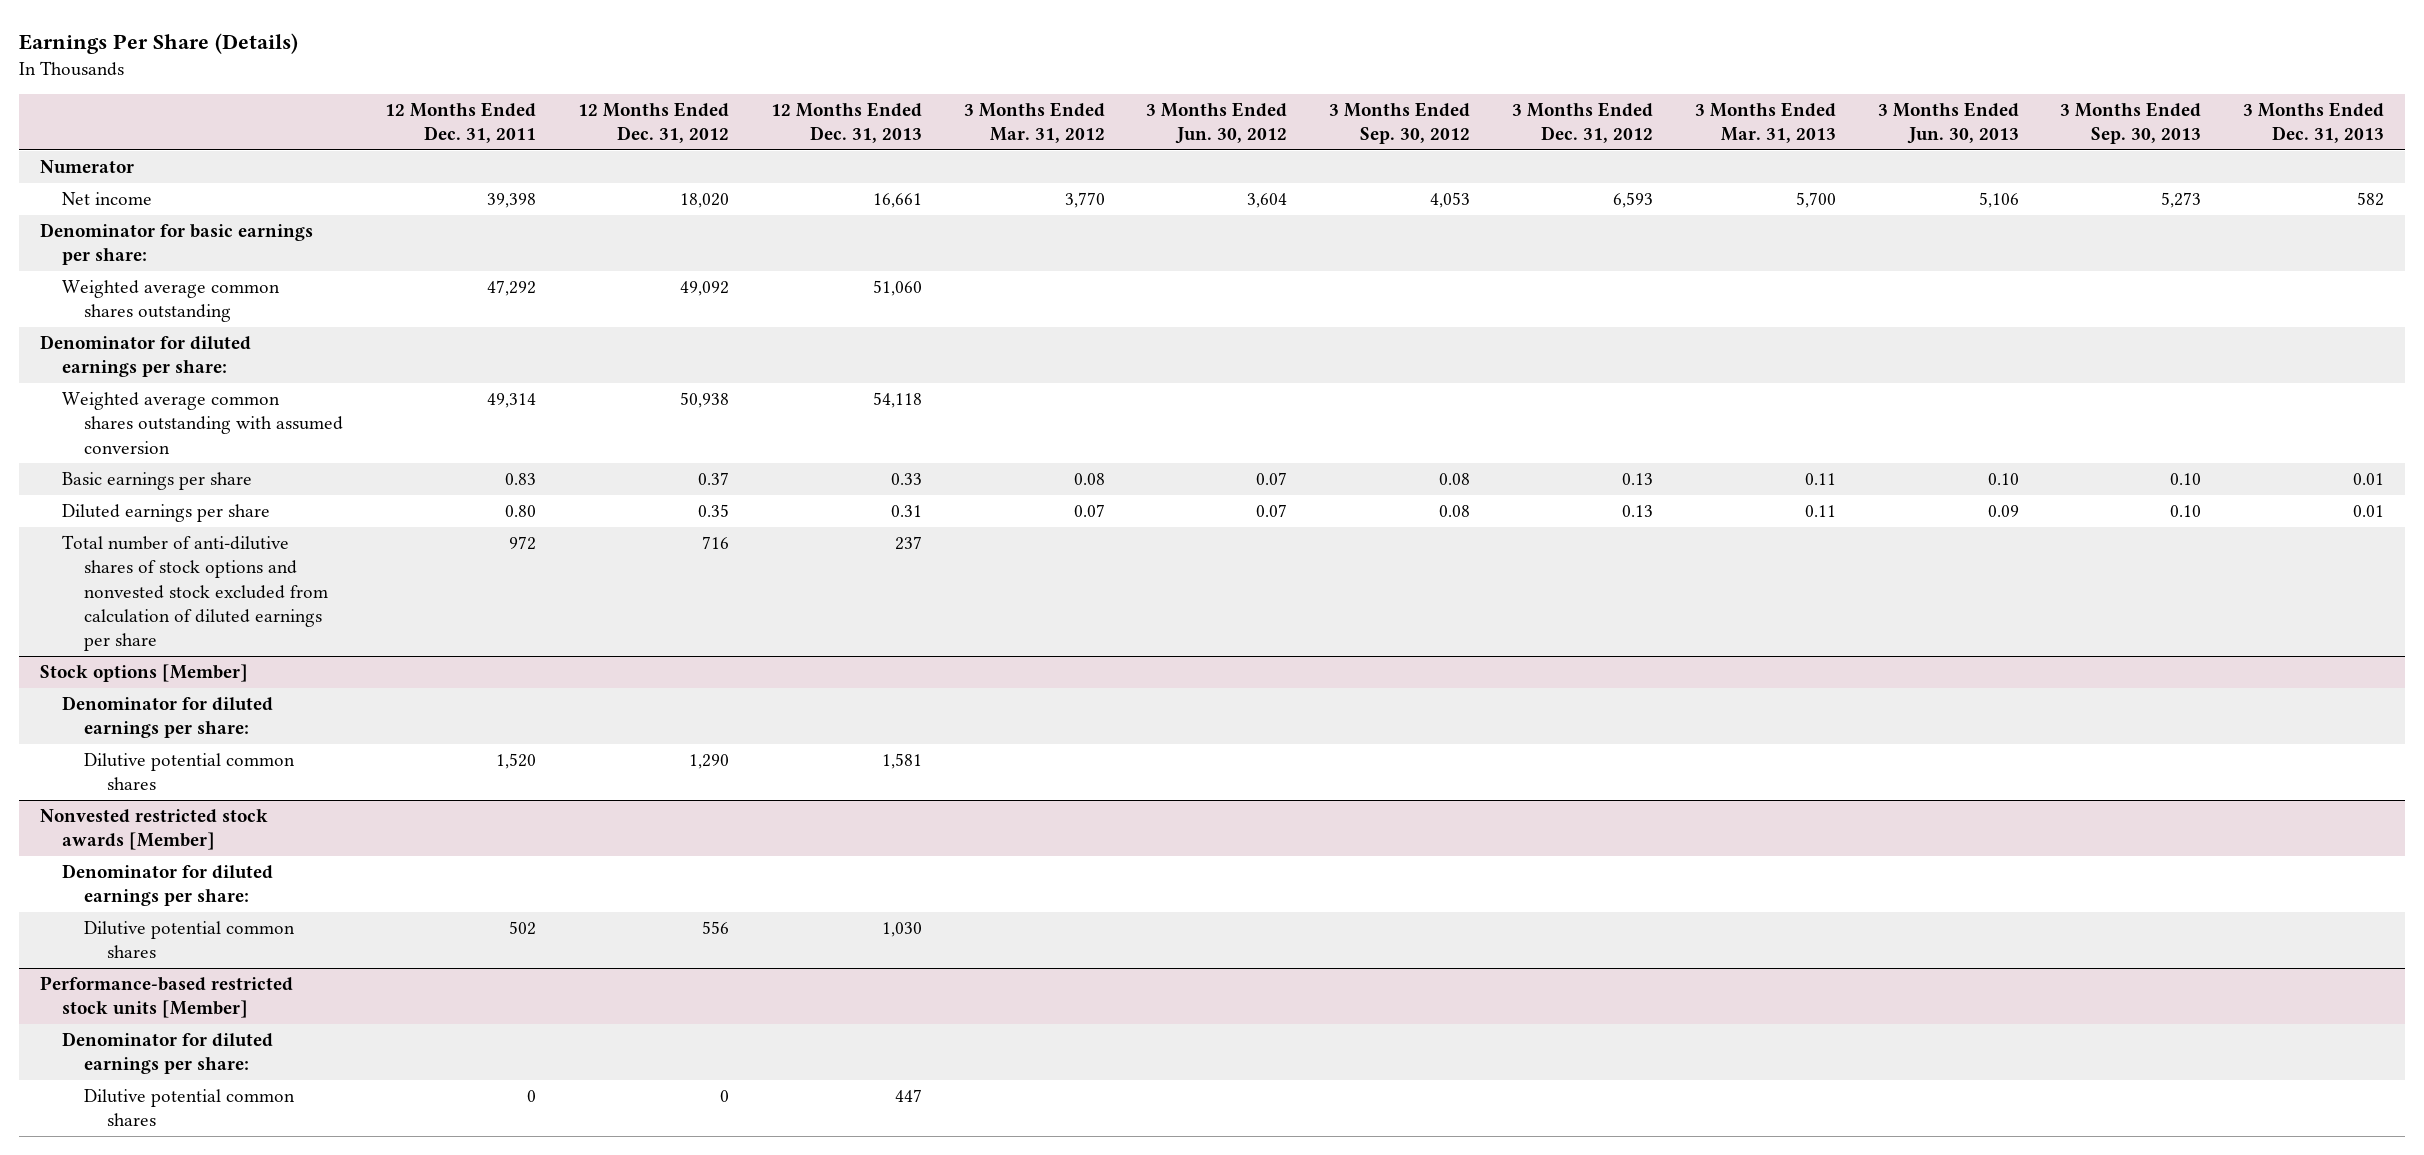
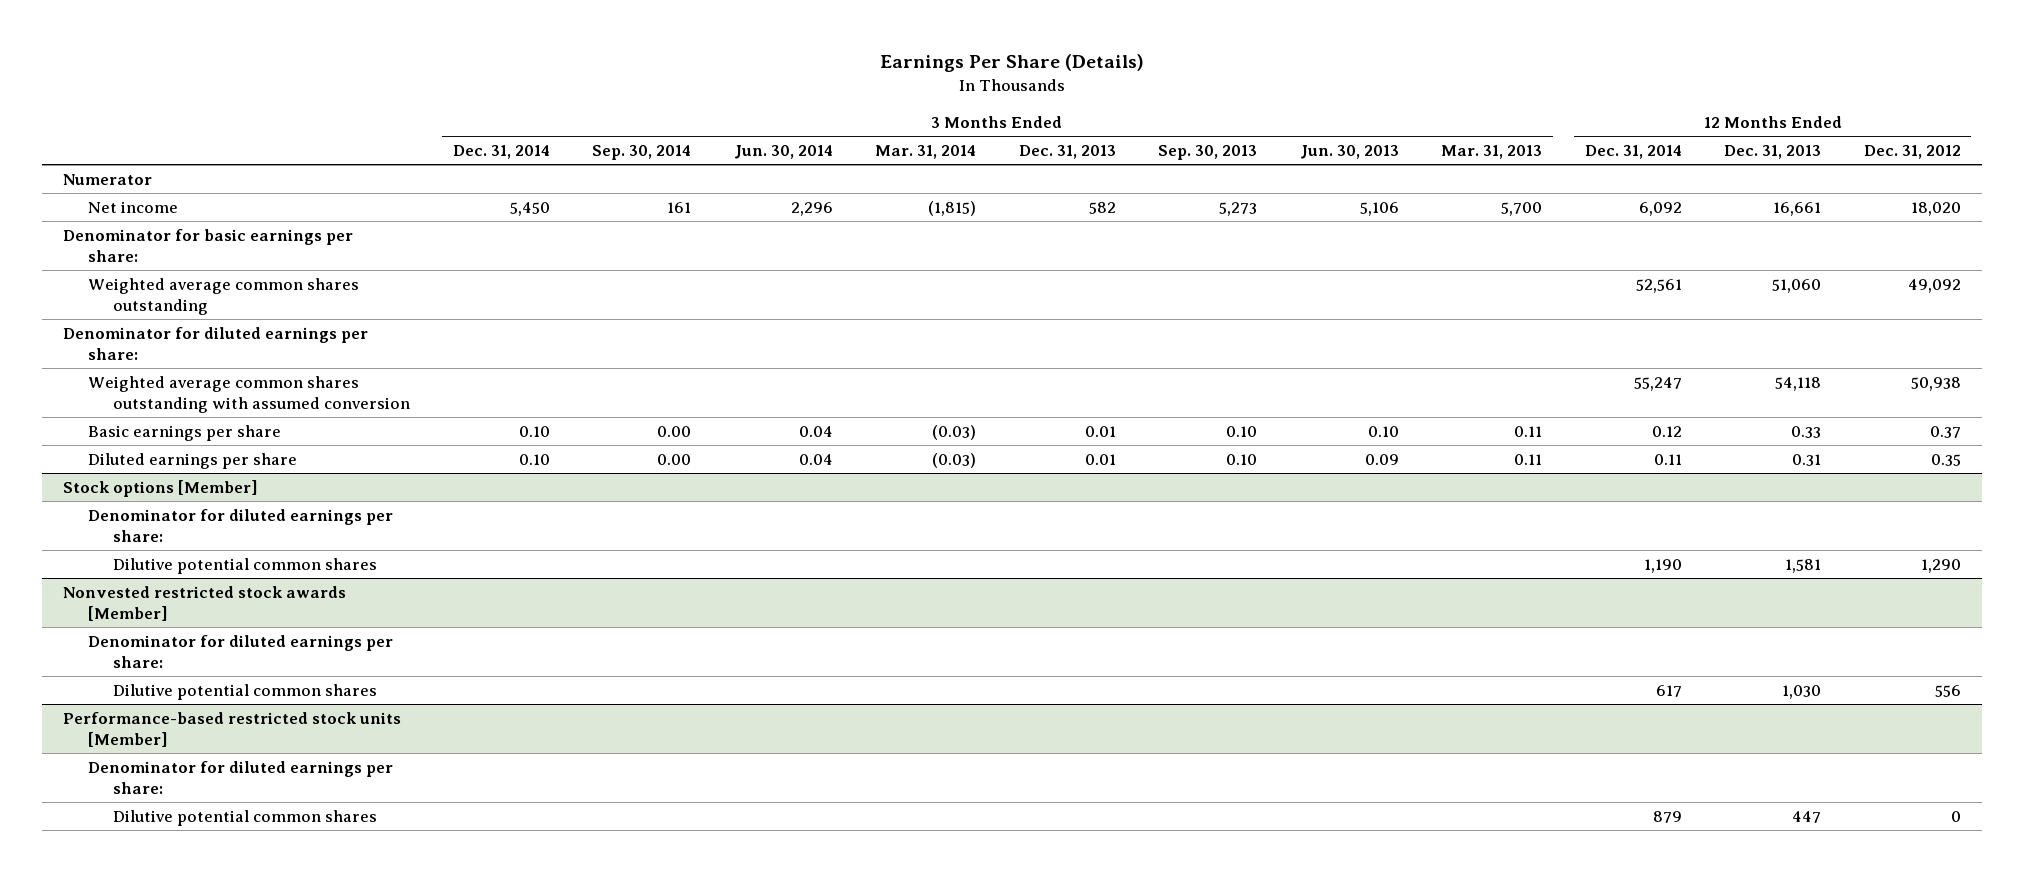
- | 12 Months Ended Dec. 31, 2011 | 12 Months Ended Dec. 31, 2012 | 12 Months Ended Dec. 31, 2013 | 3 Months Ended Mar. 31, 2012 | 3 Months Ended Jun. 30, 2012 | 3 Months Ended Sep. 30, 2012 | 3 Months Ended Dec. 31, 2012 | 3 Months Ended Mar. 31, 2013 | 3 Months Ended Jun. 30, 2013 | 3 Months Ended Sep. 30, 2013 | 3 Months Ended Dec. 31, 2013
+ | 3 Months Ended Dec. 31, 2014 | 3 Months Ended Sep. 30, 2014 | 3 Months Ended Jun. 30, 2014 | 3 Months Ended Mar. 31, 2014 | 3 Months Ended Dec. 31, 2013 | 3 Months Ended Sep. 30, 2013 | 3 Months Ended Jun. 30, 2013 | 3 Months Ended Mar. 31, 2013 | 12 Months Ended Dec. 31, 2014 | 12 Months Ended Dec. 31, 2013 | 12 Months Ended Dec. 31, 2012
- Total number of anti-dilutive shares of stock options and nonvested stock excluded from calculation of diluted earnings per share | 972 | 716 | 237 | | | | | | | |

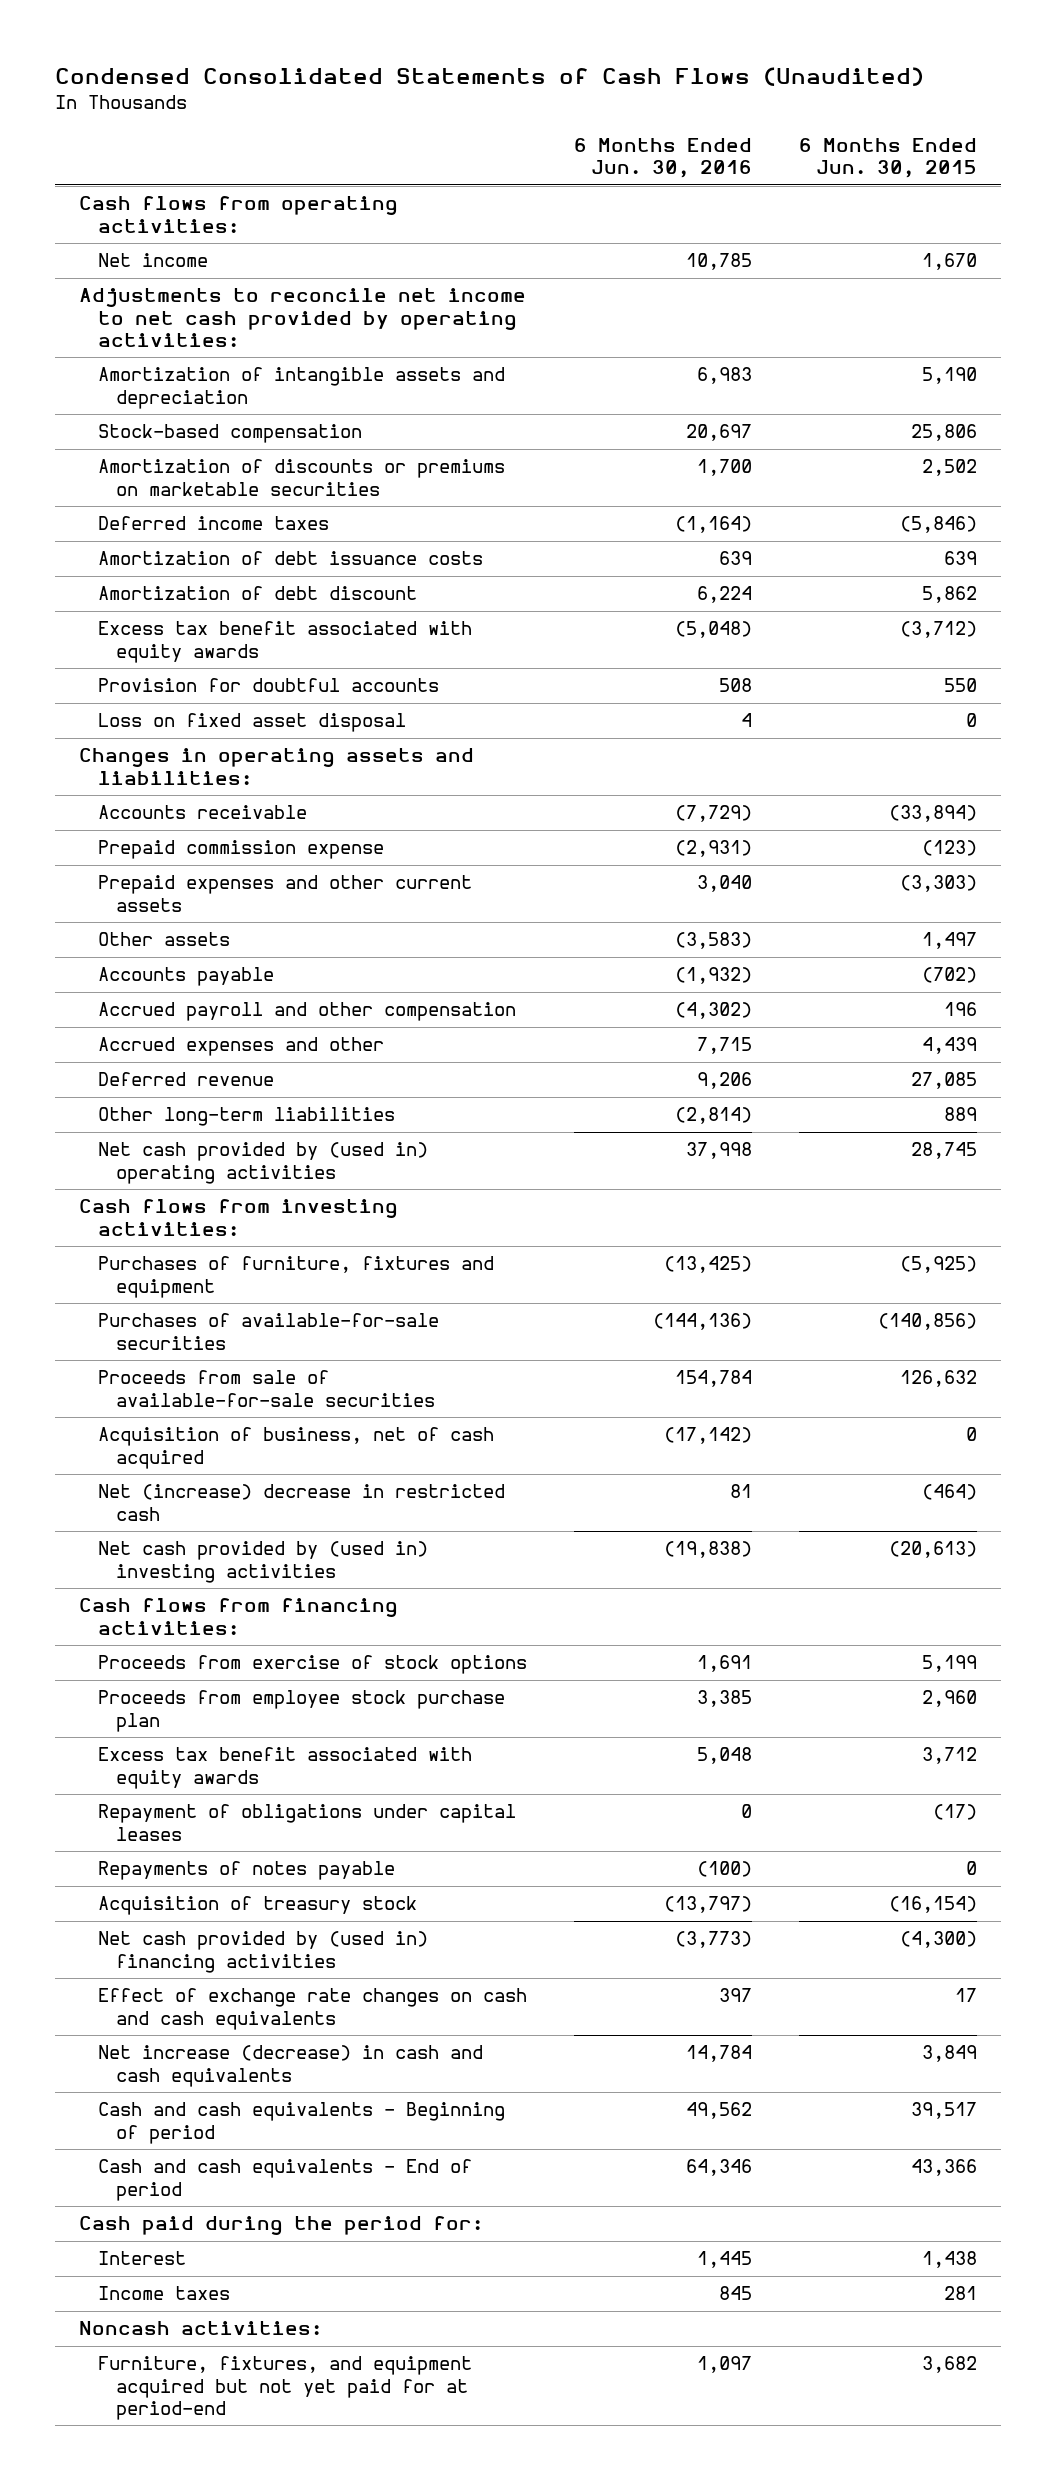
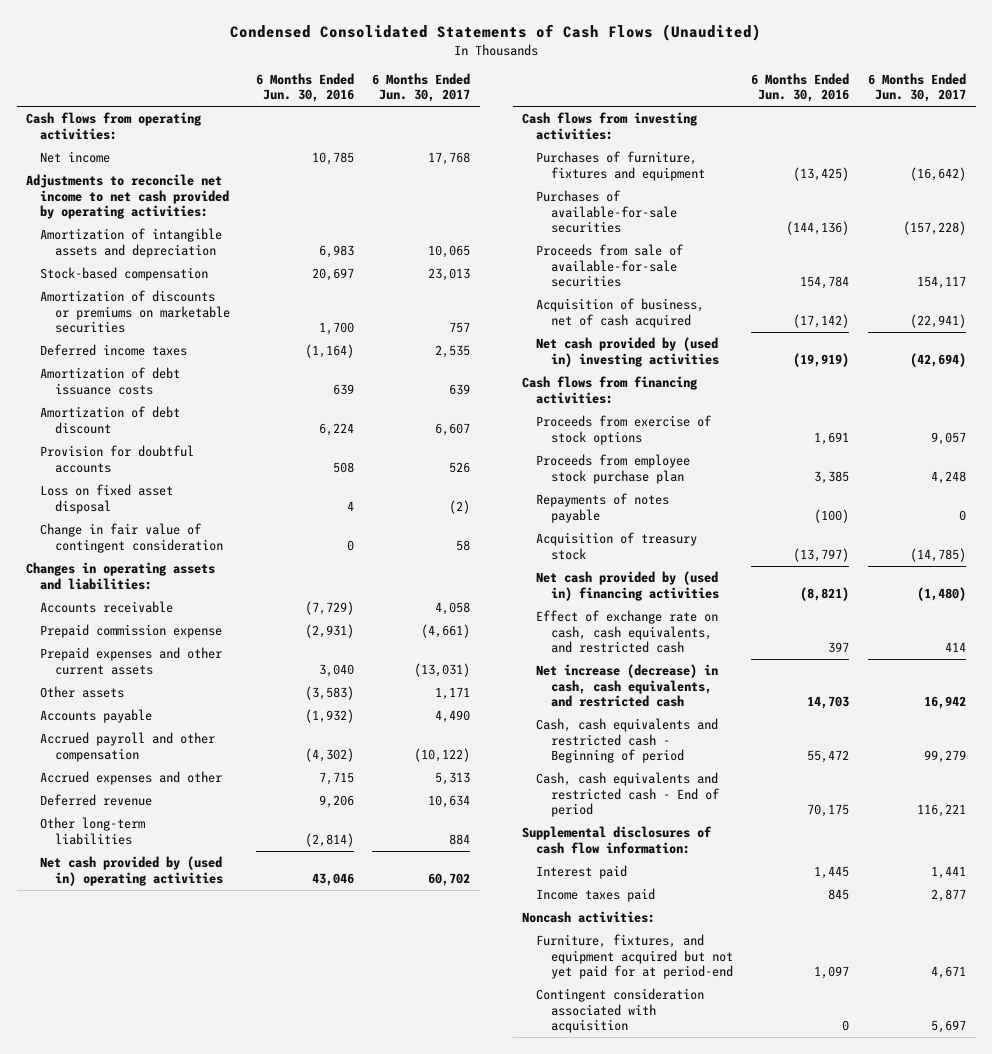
- | 6 Months Ended Jun. 30, 2016 | 6 Months Ended Jun. 30, 2015
+ | 6 Months Ended Jun. 30, 2016 | 6 Months Ended Jun. 30, 2017
- Excess tax benefit associated with equity awards | (5,048) | (3,712)
+ Change in fair value of contingent consideration | 0 | 58
- Net cash provided by (used in) operating activities | 37,998 | 28,745
+ Net cash provided by (used in) operating activities | 43,046 | 60,702
- Net (increase) decrease in restricted cash | 81 | (464)
- Net cash provided by (used in) investing activities | (19,838) | (20,613)
+ Net cash provided by (used in) investing activities | (19,919) | (42,694)
- Excess tax benefit associated with equity awards | 5,048 | 3,712
- Repayment of obligations under capital leases | 0 | (17)
- Net cash provided by (used in) financing activities | (3,773) | (4,300)
- Effect of exchange rate changes on cash and cash equivalents | 397 | 17
- Net increase (decrease) in cash and cash equivalents | 14,784 | 3,849
- Cash and cash equivalents - Beginning of period | 49,562 | 39,517
- Cash and cash equivalents - End of period | 64,346 | 43,366
- Cash paid during the period for:
- Interest | 1,445 | 1,438
- Income taxes | 845 | 281
+ Net cash provided by (used in) financing activities | (8,821) | (1,480)
+ Effect of exchange rate on cash, cash equivalents, and restricted cash | 397 | 414
+ Net increase (decrease) in cash, cash equivalents, and restricted cash | 14,703 | 16,942
+ Cash, cash equivalents and restricted cash - Beginning of period | 55,472 | 99,279
+ Cash, cash equivalents and restricted cash - End of period | 70,175 | 116,221
+ Supplemental disclosures of cash flow information:
+ Interest paid | 1,445 | 1,441
+ Income taxes paid | 845 | 2,877
+ Contingent consideration associated with acquisition | 0 | 5,697

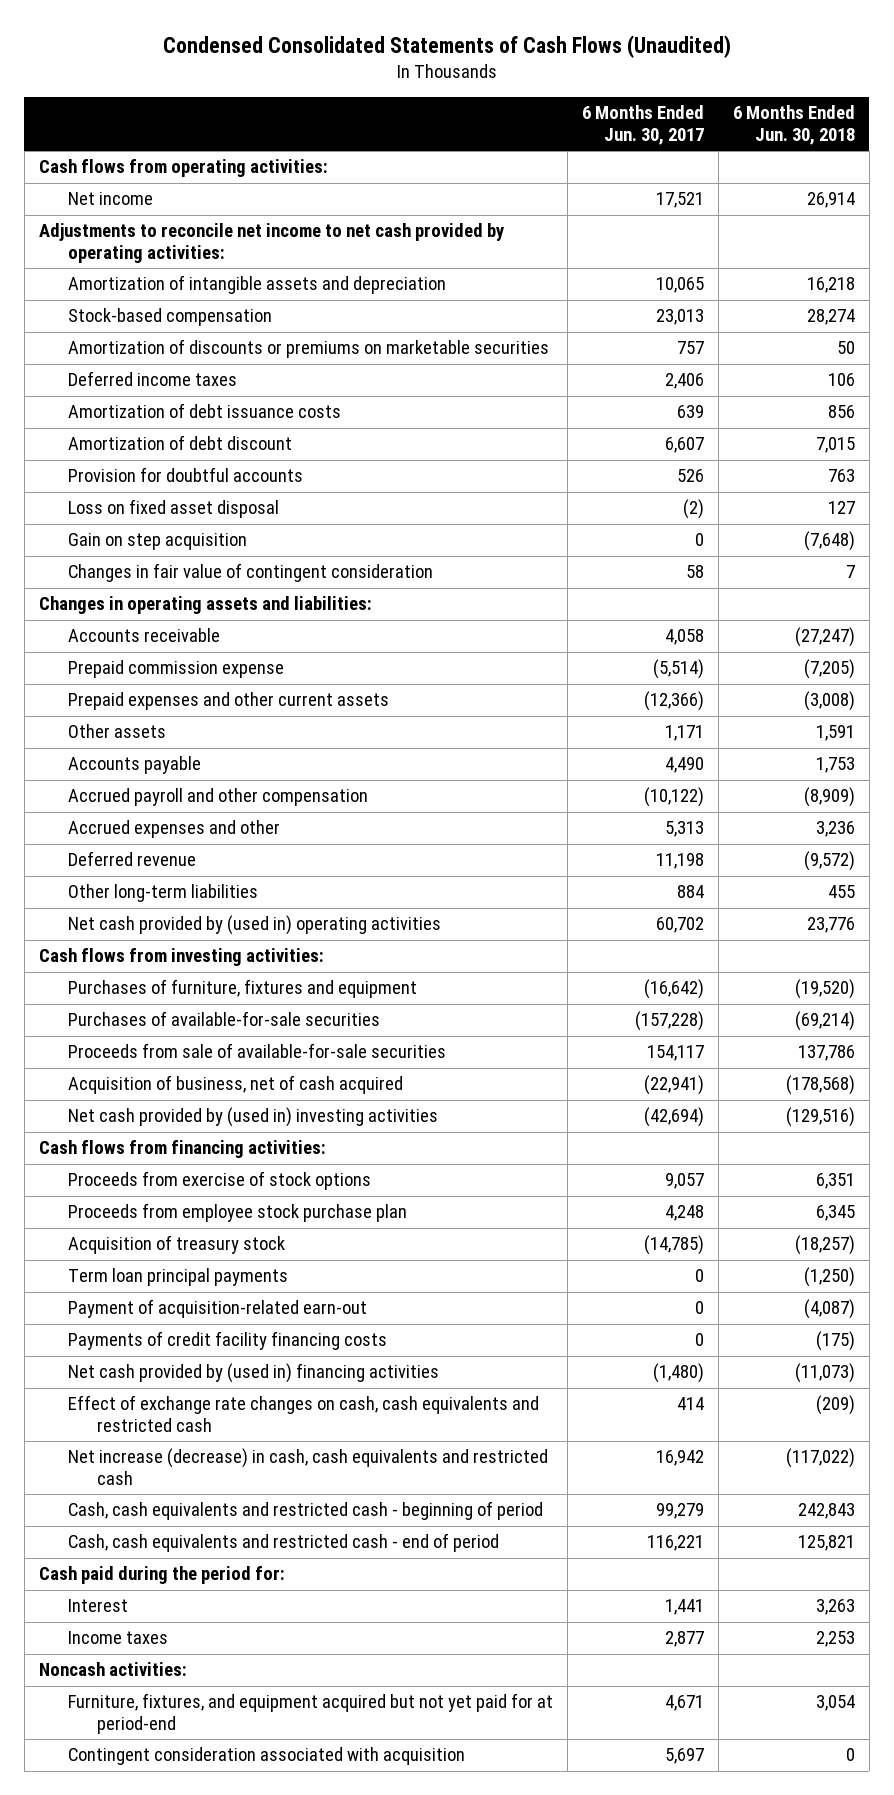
- | 6 Months Ended Jun. 30, 2016 | 6 Months Ended Jun. 30, 2017
+ | 6 Months Ended Jun. 30, 2017 | 6 Months Ended Jun. 30, 2018
- Net income | 10,785 | 17,768
+ Net income | 17,521 | 26,914
- Deferred income taxes | (1,164) | 2,535
+ Deferred income taxes | 2,406 | 106
- Change in fair value of contingent consideration | 0 | 58
+ Gain on step acquisition | 0 | (7,648)
+ Changes in fair value of contingent consideration | 58 | 7
- Prepaid commission expense | (2,931) | (4,661)
- Prepaid expenses and other current assets | 3,040 | (13,031)
+ Prepaid commission expense | (5,514) | (7,205)
+ Prepaid expenses and other current assets | (12,366) | (3,008)
- Deferred revenue | 9,206 | 10,634
+ Deferred revenue | 11,198 | (9,572)
- Repayments of notes payable | (100) | 0
+ Term loan principal payments | 0 | (1,250)
+ Payment of acquisition-related earn-out | 0 | (4,087)
+ Payments of credit facility financing costs | 0 | (175)
- Effect of exchange rate on cash, cash equivalents, and restricted cash | 397 | 414
- Net increase (decrease) in cash, cash equivalents, and restricted cash | 14,703 | 16,942
- Cash, cash equivalents and restricted cash - Beginning of period | 55,472 | 99,279
- Cash, cash equivalents and restricted cash - End of period | 70,175 | 116,221
- Supplemental disclosures of cash flow information:
- Interest paid | 1,445 | 1,441
- Income taxes paid | 845 | 2,877
+ Effect of exchange rate changes on cash, cash equivalents and restricted cash | 414 | (209)
+ Net increase (decrease) in cash, cash equivalents and restricted cash | 16,942 | (117,022)
+ Cash, cash equivalents and restricted cash - beginning of period | 99,279 | 242,843
+ Cash, cash equivalents and restricted cash - end of period | 116,221 | 125,821
+ Cash paid during the period for:
+ Interest | 1,441 | 3,263
+ Income taxes | 2,877 | 2,253

